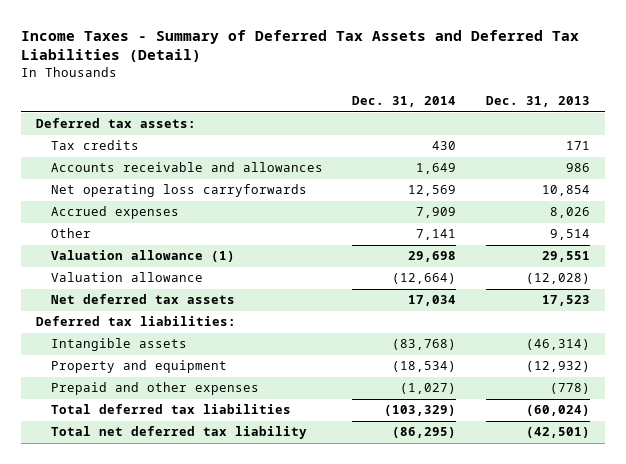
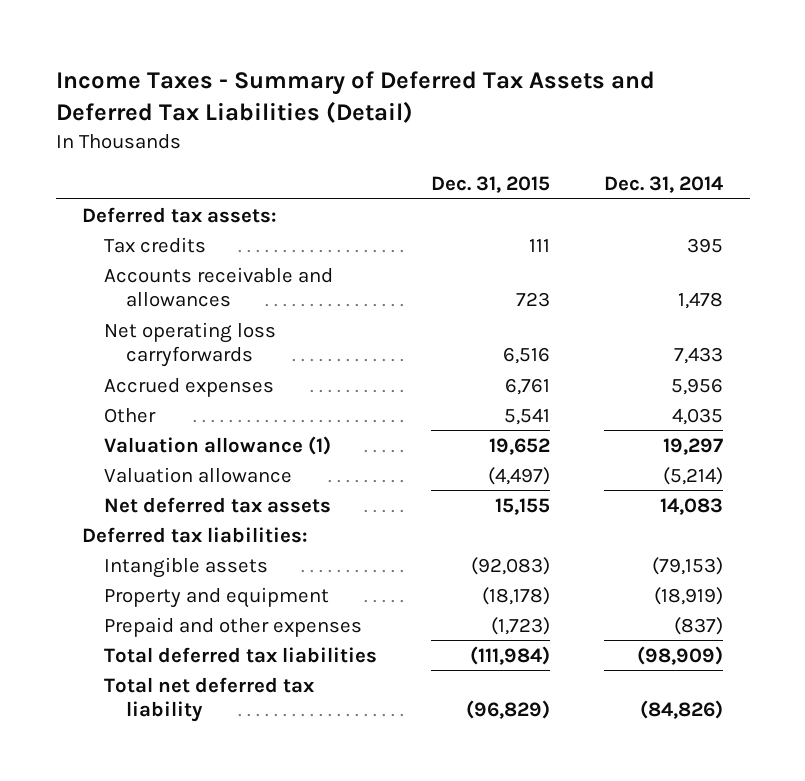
- | Dec. 31, 2014 | Dec. 31, 2013
+ | Dec. 31, 2015 | Dec. 31, 2014
- Tax credits | 430 | 171
- Accounts receivable and allowances | 1,649 | 986
- Net operating loss carryforwards | 12,569 | 10,854
- Accrued expenses | 7,909 | 8,026
- Other | 7,141 | 9,514
- Valuation allowance (1) | 29,698 | 29,551
- Valuation allowance | (12,664) | (12,028)
- Net deferred tax assets | 17,034 | 17,523
+ Tax credits | 111 | 395
+ Accounts receivable and allowances | 723 | 1,478
+ Net operating loss carryforwards | 6,516 | 7,433
+ Accrued expenses | 6,761 | 5,956
+ Other | 5,541 | 4,035
+ Valuation allowance (1) | 19,652 | 19,297
+ Valuation allowance | (4,497) | (5,214)
+ Net deferred tax assets | 15,155 | 14,083
- Intangible assets | (83,768) | (46,314)
- Property and equipment | (18,534) | (12,932)
- Prepaid and other expenses | (1,027) | (778)
- Total deferred tax liabilities | (103,329) | (60,024)
- Total net deferred tax liability | (86,295) | (42,501)
+ Intangible assets | (92,083) | (79,153)
+ Property and equipment | (18,178) | (18,919)
+ Prepaid and other expenses | (1,723) | (837)
+ Total deferred tax liabilities | (111,984) | (98,909)
+ Total net deferred tax liability | (96,829) | (84,826)

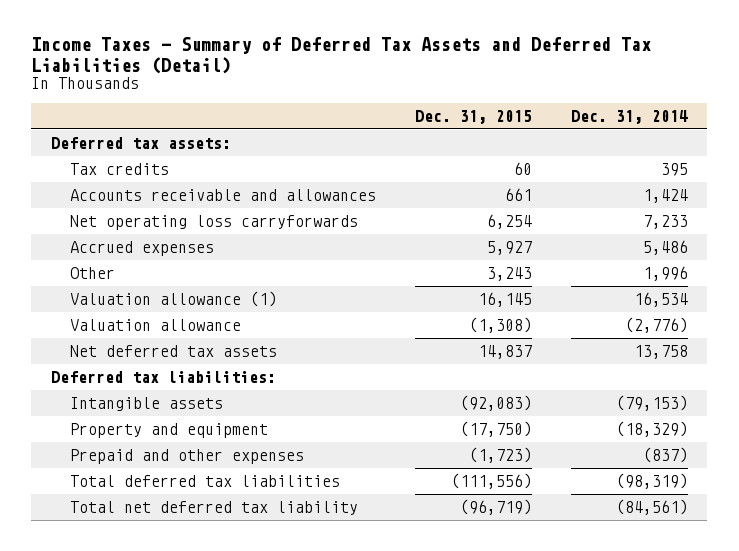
- Tax credits | 111 | 395
- Accounts receivable and allowances | 723 | 1,478
- Net operating loss carryforwards | 6,516 | 7,433
- Accrued expenses | 6,761 | 5,956
- Other | 5,541 | 4,035
- Valuation allowance (1) | 19,652 | 19,297
- Valuation allowance | (4,497) | (5,214)
- Net deferred tax assets | 15,155 | 14,083
+ Tax credits | 60 | 395
+ Accounts receivable and allowances | 661 | 1,424
+ Net operating loss carryforwards | 6,254 | 7,233
+ Accrued expenses | 5,927 | 5,486
+ Other | 3,243 | 1,996
+ Valuation allowance (1) | 16,145 | 16,534
+ Valuation allowance | (1,308) | (2,776)
+ Net deferred tax assets | 14,837 | 13,758
- Property and equipment | (18,178) | (18,919)
+ Property and equipment | (17,750) | (18,329)
- Total deferred tax liabilities | (111,984) | (98,909)
- Total net deferred tax liability | (96,829) | (84,826)
+ Total deferred tax liabilities | (111,556) | (98,319)
+ Total net deferred tax liability | (96,719) | (84,561)

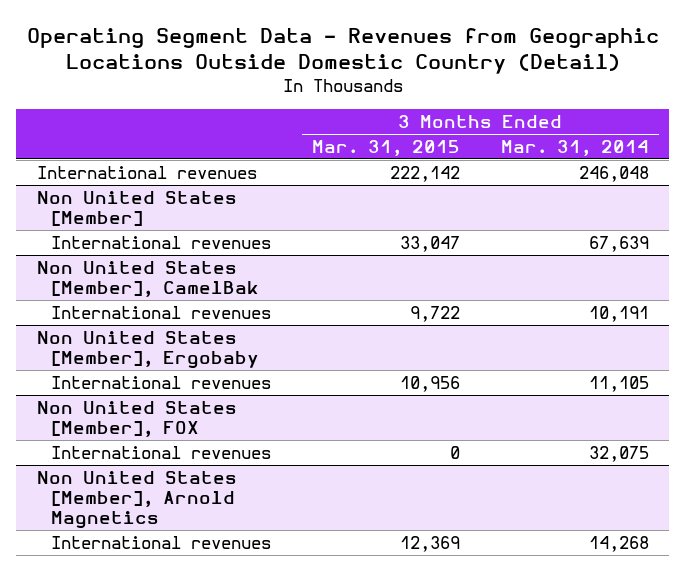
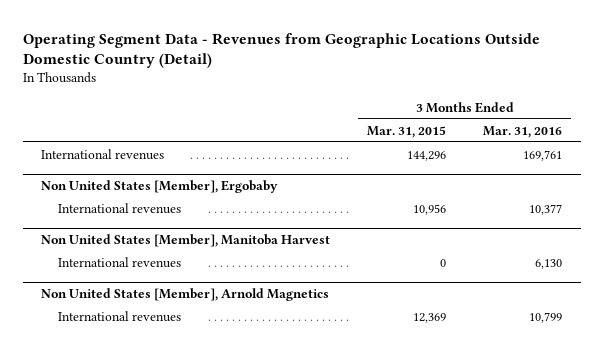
- | 3 Months Ended Mar. 31, 2015 | 3 Months Ended Mar. 31, 2014
+ | 3 Months Ended Mar. 31, 2015 | 3 Months Ended Mar. 31, 2016
- International revenues | 222,142 | 246,048
- Non United States [Member]
- International revenues | 33,047 | 67,639
- Non United States [Member], CamelBak
- International revenues | 9,722 | 10,191
+ International revenues | 144,296 | 169,761
- Non United States [Member], FOX
+ Non United States [Member], Manitoba Harvest

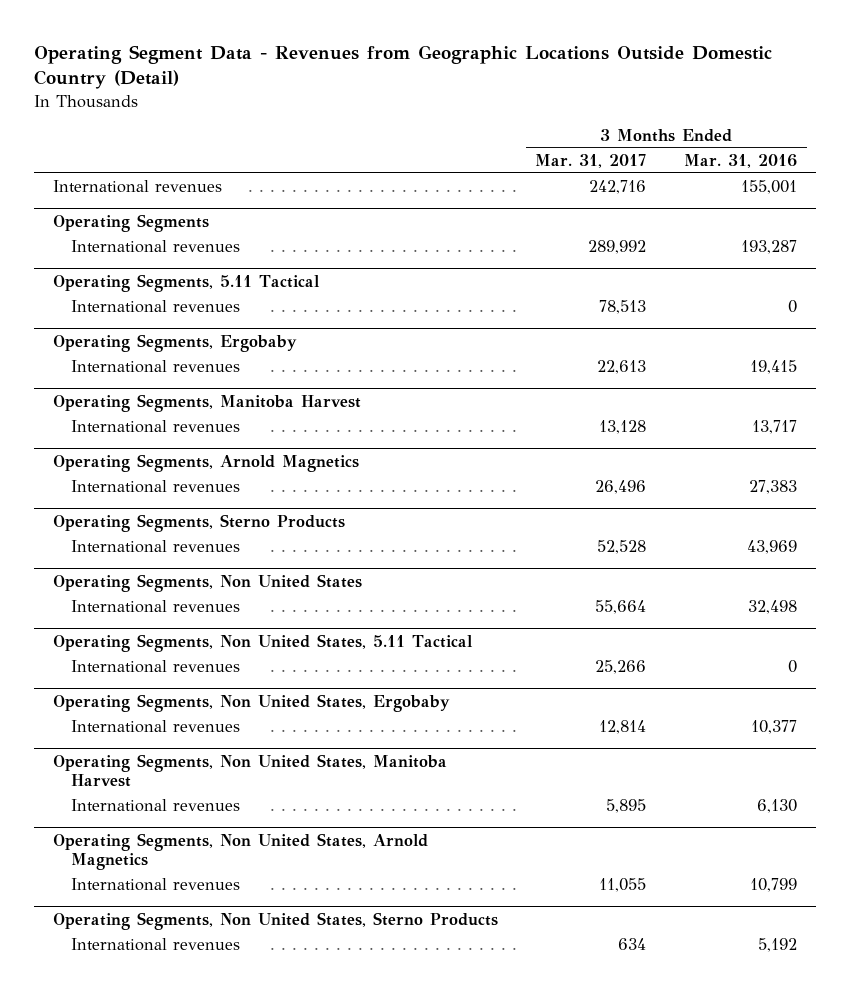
- | 3 Months Ended Mar. 31, 2015 | 3 Months Ended Mar. 31, 2016
+ | 3 Months Ended Mar. 31, 2017 | 3 Months Ended Mar. 31, 2016
- International revenues | 144,296 | 169,761
- Non United States [Member], Ergobaby
+ International revenues | 242,716 | 155,001
+ Operating Segments
+ International revenues | 289,992 | 193,287
+ Operating Segments, 5.11 Tactical
+ International revenues | 78,513 | 0
+ Operating Segments, Ergobaby
+ International revenues | 22,613 | 19,415
+ Operating Segments, Manitoba Harvest
+ International revenues | 13,128 | 13,717
+ Operating Segments, Arnold Magnetics
+ International revenues | 26,496 | 27,383
+ Operating Segments, Sterno Products
+ International revenues | 52,528 | 43,969
+ Operating Segments, Non United States
+ International revenues | 55,664 | 32,498
+ Operating Segments, Non United States, 5.11 Tactical
+ International revenues | 25,266 | 0
+ Operating Segments, Non United States, Ergobaby
- Non United States [Member], Manitoba Harvest
+ Operating Segments, Non United States, Manitoba Harvest
- Non United States [Member], Arnold Magnetics
+ Operating Segments, Non United States, Arnold Magnetics
+ Operating Segments, Non United States, Sterno Products
+ International revenues | 634 | 5,192

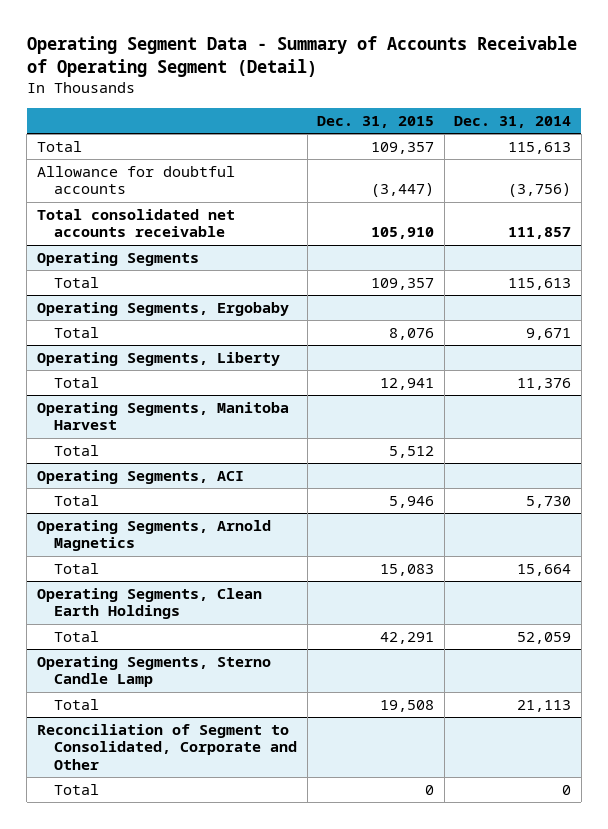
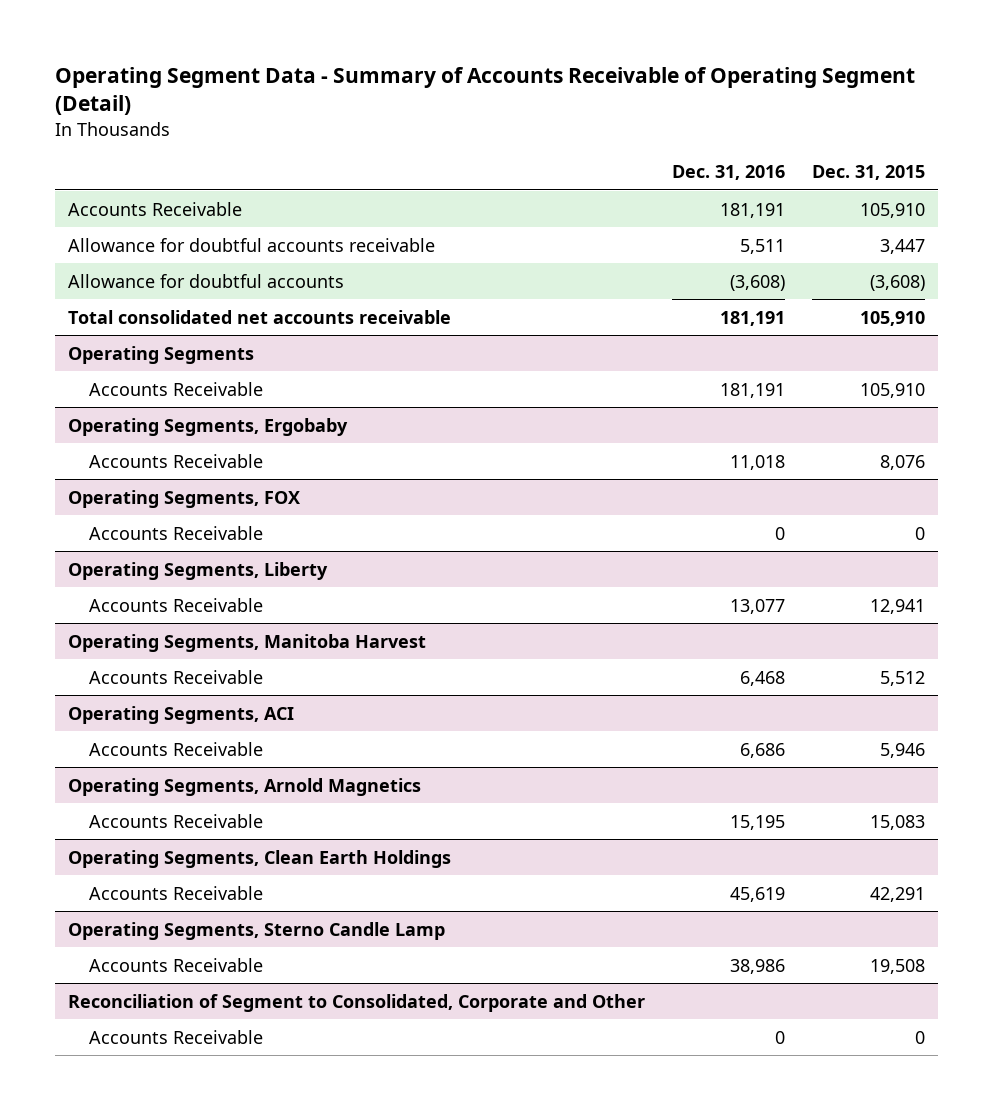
- | Dec. 31, 2015 | Dec. 31, 2014
+ | Dec. 31, 2016 | Dec. 31, 2015
- Total | 109,357 | 115,613
- Allowance for doubtful accounts | (3,447) | (3,756)
+ Accounts Receivable | 181,191 | 105,910
+ Allowance for doubtful accounts receivable | 5,511 | 3,447
+ Allowance for doubtful accounts | (3,608) | (3,608)
@ Operating Segments
- Total | 109,357 | 115,613
+ Accounts Receivable | 181,191 | 105,910
@ Operating Segments, Ergobaby
- Total | 8,076 | 9,671
+ Accounts Receivable | 11,018 | 8,076
+ Operating Segments, FOX
+ Accounts Receivable | 0 | 0
@ Operating Segments, Liberty
- Total | 12,941 | 11,376
+ Accounts Receivable | 13,077 | 12,941
@ Operating Segments, Manitoba Harvest
- Total | 5,512 |
+ Accounts Receivable | 6,468 | 5,512
@ Operating Segments, ACI
- Total | 5,946 | 5,730
+ Accounts Receivable | 6,686 | 5,946
@ Operating Segments, Arnold Magnetics
- Total | 15,083 | 15,664
+ Accounts Receivable | 15,195 | 15,083
@ Operating Segments, Clean Earth Holdings
- Total | 42,291 | 52,059
+ Accounts Receivable | 45,619 | 42,291
@ Operating Segments, Sterno Candle Lamp
- Total | 19,508 | 21,113
+ Accounts Receivable | 38,986 | 19,508
@ Reconciliation of Segment to Consolidated, Corporate and Other
- Total | 0 | 0
+ Accounts Receivable | 0 | 0

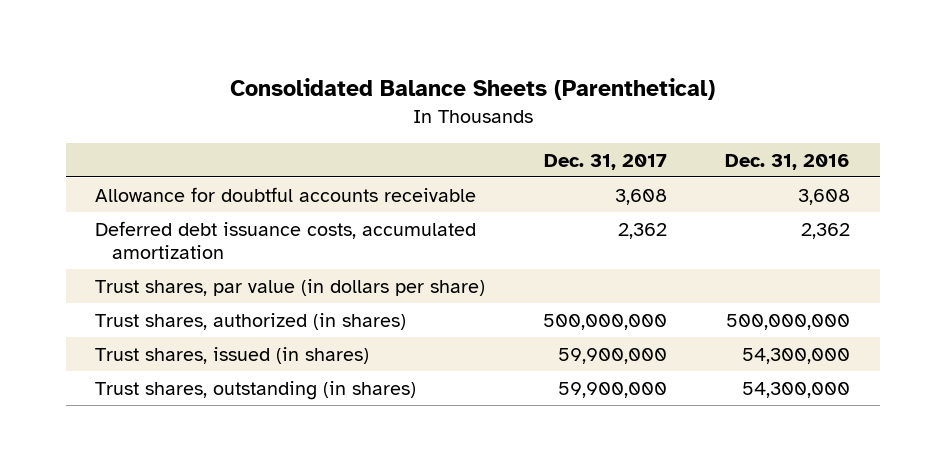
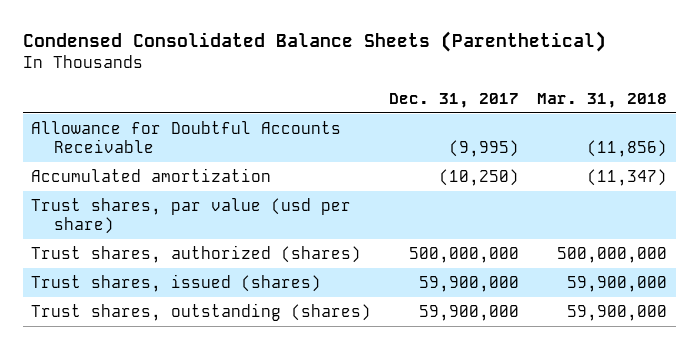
- Consolidated Balance Sheets (Parenthetical)
+ Condensed Consolidated Balance Sheets (Parenthetical)
- | Dec. 31, 2017 | Dec. 31, 2016
+ | Dec. 31, 2017 | Mar. 31, 2018
- Allowance for doubtful accounts receivable | 3,608 | 3,608
- Deferred debt issuance costs, accumulated amortization | 2,362 | 2,362
- Trust shares, par value (in dollars per share)
- Trust shares, authorized (in shares) | 500,000,000 | 500,000,000
- Trust shares, issued (in shares) | 59,900,000 | 54,300,000
- Trust shares, outstanding (in shares) | 59,900,000 | 54,300,000
+ Allowance for Doubtful Accounts Receivable | (9,995) | (11,856)
+ Accumulated amortization | (10,250) | (11,347)
+ Trust shares, par value (usd per share)
+ Trust shares, authorized (shares) | 500,000,000 | 500,000,000
+ Trust shares, issued (shares) | 59,900,000 | 59,900,000
+ Trust shares, outstanding (shares) | 59,900,000 | 59,900,000

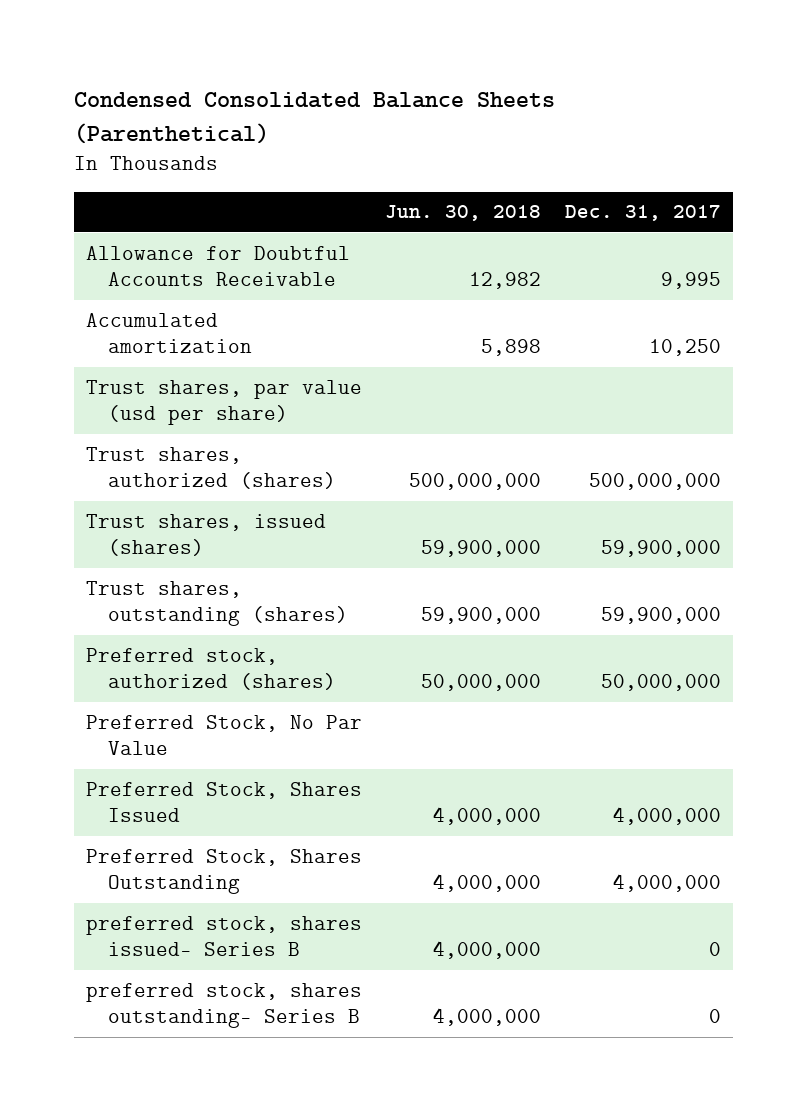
- | Dec. 31, 2017 | Mar. 31, 2018
+ | Jun. 30, 2018 | Dec. 31, 2017
- Allowance for Doubtful Accounts Receivable | (9,995) | (11,856)
- Accumulated amortization | (10,250) | (11,347)
+ Allowance for Doubtful Accounts Receivable | 12,982 | 9,995
+ Accumulated amortization | 5,898 | 10,250
+ Preferred stock, authorized (shares) | 50,000,000 | 50,000,000
+ Preferred Stock, No Par Value
+ Preferred Stock, Shares Issued | 4,000,000 | 4,000,000
+ Preferred Stock, Shares Outstanding | 4,000,000 | 4,000,000
+ preferred stock, shares issued- Series B | 4,000,000 | 0
+ preferred stock, shares outstanding- Series B | 4,000,000 | 0

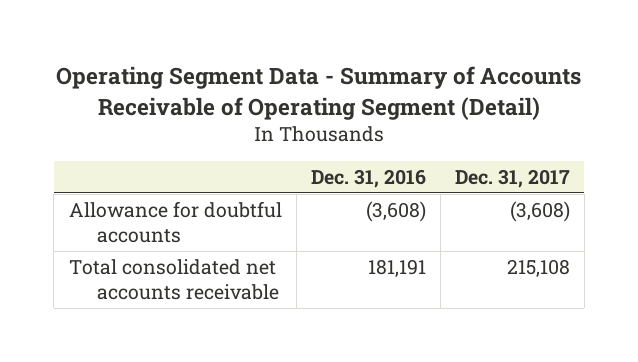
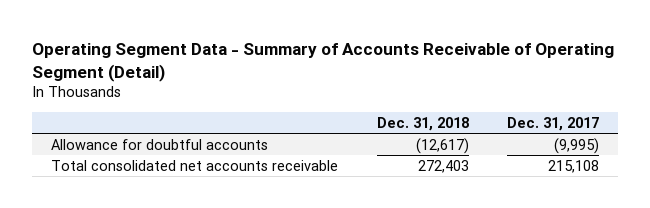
- | Dec. 31, 2016 | Dec. 31, 2017
+ | Dec. 31, 2018 | Dec. 31, 2017
- Allowance for doubtful accounts | (3,608) | (3,608)
+ Allowance for doubtful accounts | (12,617) | (9,995)

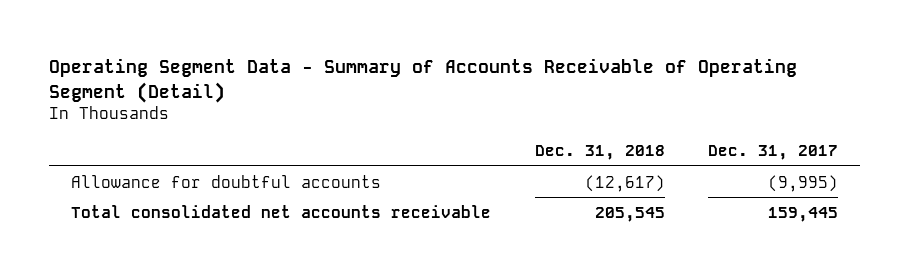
- Total consolidated net accounts receivable | 272,403 | 215,108
+ Total consolidated net accounts receivable | 205,545 | 159,445

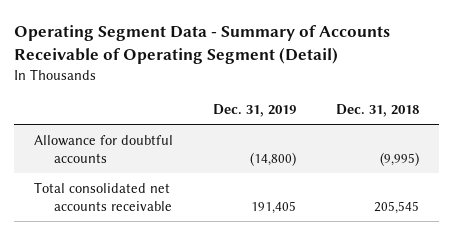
- | Dec. 31, 2018 | Dec. 31, 2017
+ | Dec. 31, 2019 | Dec. 31, 2018
- Allowance for doubtful accounts | (12,617) | (9,995)
+ Allowance for doubtful accounts | (14,800) | (9,995)

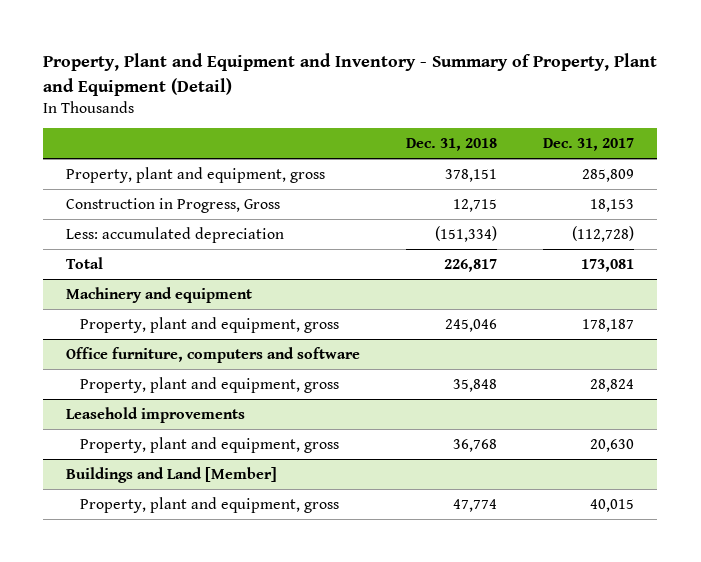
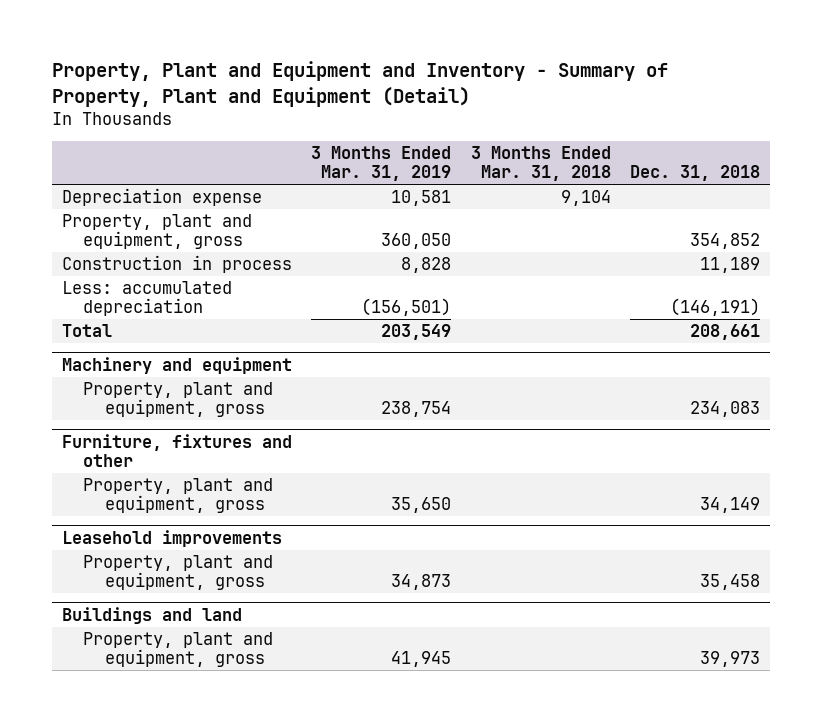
- | Dec. 31, 2018 | Dec. 31, 2017
+ | 3 Months Ended Mar. 31, 2019 | 3 Months Ended Mar. 31, 2018 | Dec. 31, 2018
- Property, plant and equipment, gross | 378,151 | 285,809
- Construction in Progress, Gross | 12,715 | 18,153
- Less: accumulated depreciation | (151,334) | (112,728)
- Total | 226,817 | 173,081
+ Depreciation expense | 10,581 | 9,104 |
+ Property, plant and equipment, gross | 360,050 | | 354,852
+ Construction in process | 8,828 | | 11,189
+ Less: accumulated depreciation | (156,501) | | (146,191)
+ Total | 203,549 | | 208,661
@ Machinery and equipment
- Property, plant and equipment, gross | 245,046 | 178,187
- Office furniture, computers and software
- Property, plant and equipment, gross | 35,848 | 28,824
@ Machinery and equipment
+ Property, plant and equipment, gross | 238,754 | | 234,083
+ Furniture, fixtures and other
+ Property, plant and equipment, gross | 35,650 | | 34,149
@ Leasehold improvements
- Property, plant and equipment, gross | 36,768 | 20,630
- Buildings and Land [Member]
- Property, plant and equipment, gross | 47,774 | 40,015
@ Leasehold improvements
+ Property, plant and equipment, gross | 34,873 | | 35,458
+ Buildings and land
+ Property, plant and equipment, gross | 41,945 | | 39,973

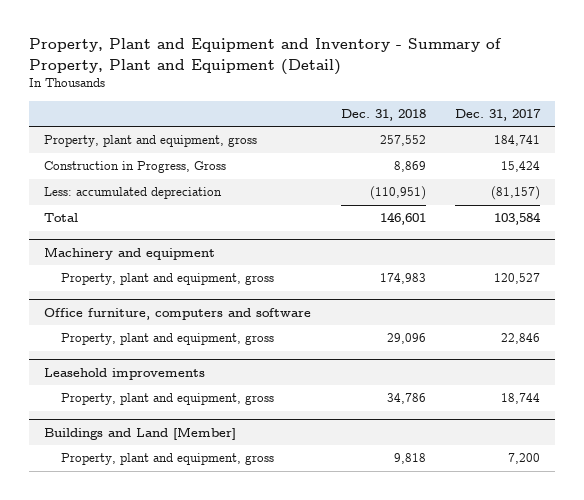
- | 3 Months Ended Mar. 31, 2019 | 3 Months Ended Mar. 31, 2018 | Dec. 31, 2018
+ | Dec. 31, 2018 | Dec. 31, 2017
- Depreciation expense | 10,581 | 9,104 |
- Property, plant and equipment, gross | 360,050 | | 354,852
- Construction in process | 8,828 | | 11,189
- Less: accumulated depreciation | (156,501) | | (146,191)
- Total | 203,549 | | 208,661
+ Property, plant and equipment, gross | 257,552 | 184,741
+ Construction in Progress, Gross | 8,869 | 15,424
+ Less: accumulated depreciation | (110,951) | (81,157)
+ Total | 146,601 | 103,584
@ Machinery and equipment
- Property, plant and equipment, gross | 238,754 | | 234,083
- Furniture, fixtures and other
- Property, plant and equipment, gross | 35,650 | | 34,149
@ Machinery and equipment
+ Property, plant and equipment, gross | 174,983 | 120,527
+ Office furniture, computers and software
+ Property, plant and equipment, gross | 29,096 | 22,846
@ Leasehold improvements
- Property, plant and equipment, gross | 34,873 | | 35,458
- Buildings and land
- Property, plant and equipment, gross | 41,945 | | 39,973
@ Leasehold improvements
+ Property, plant and equipment, gross | 34,786 | 18,744
+ Buildings and Land [Member]
+ Property, plant and equipment, gross | 9,818 | 7,200

